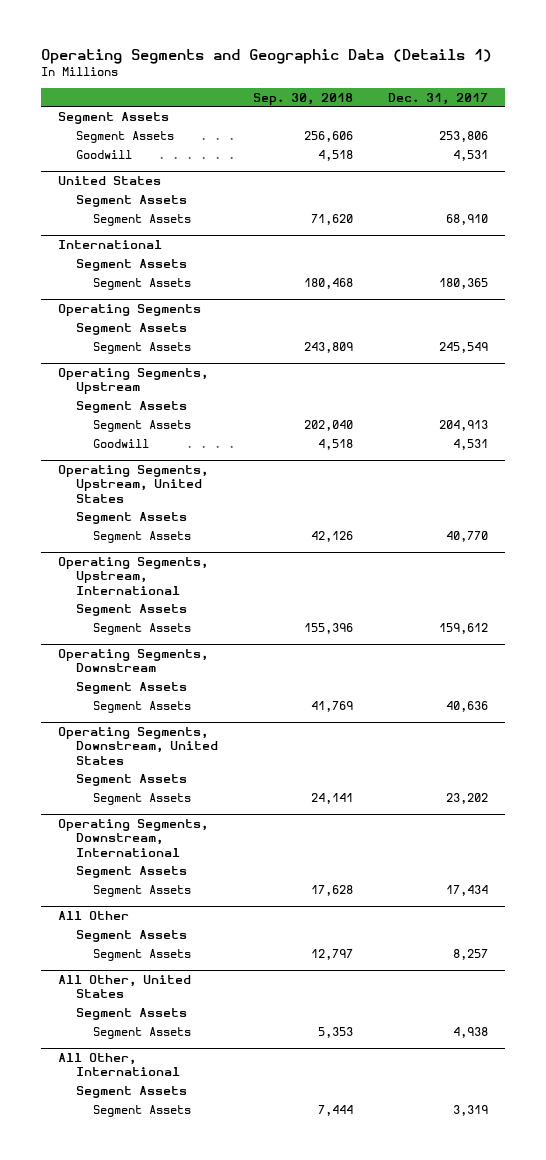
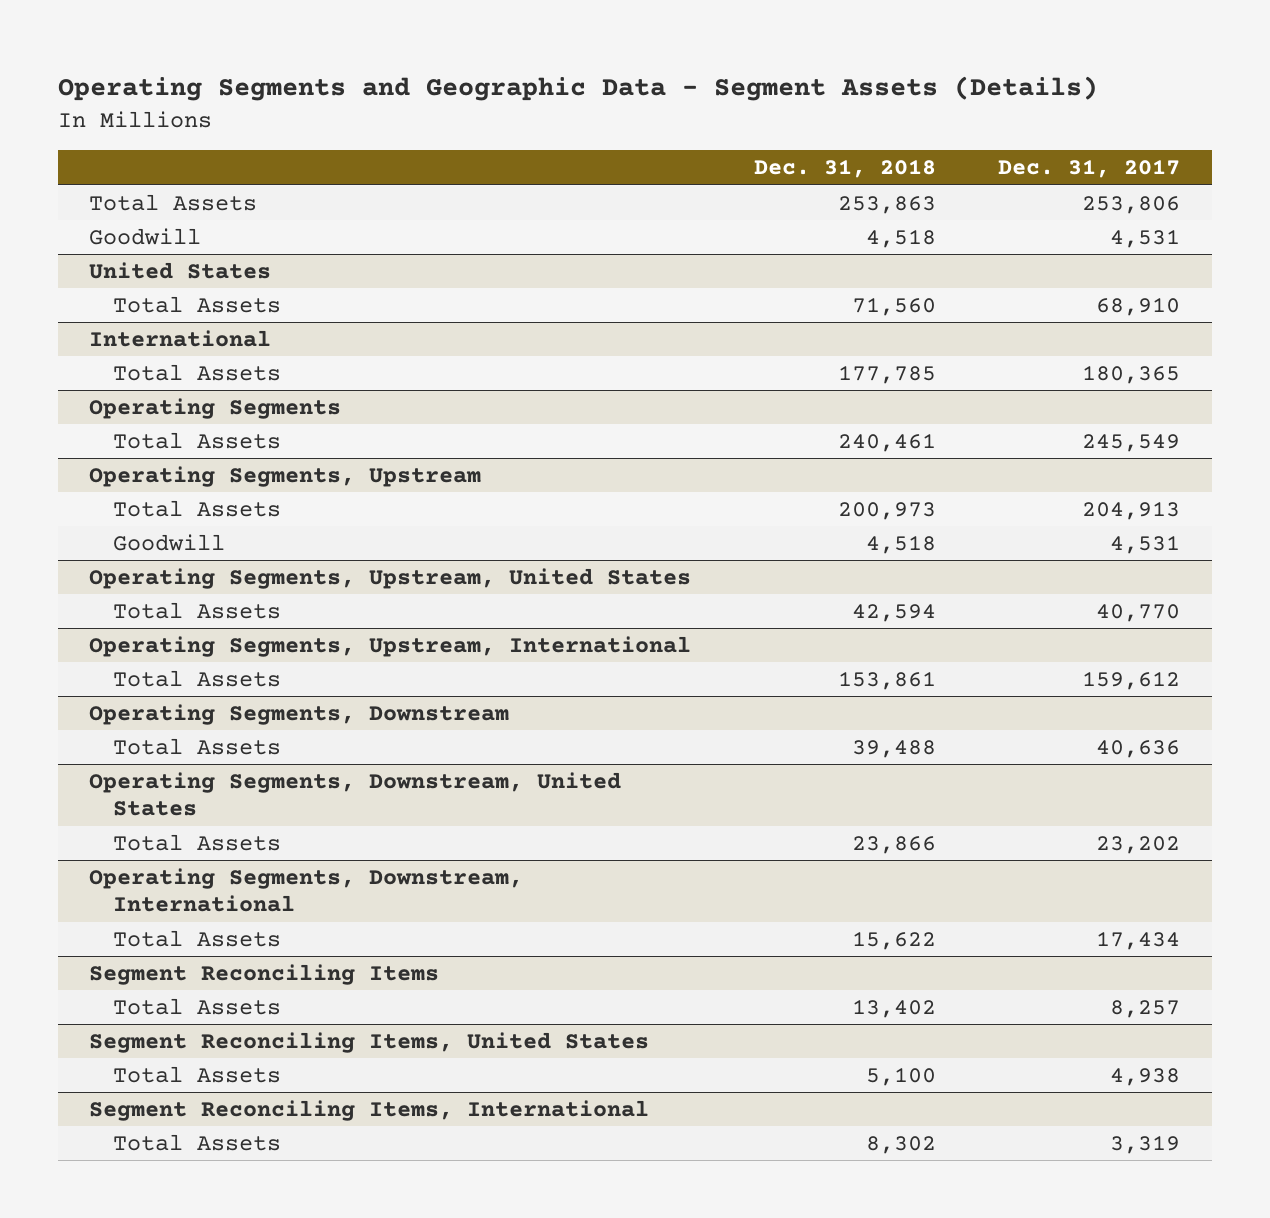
- Operating Segments and Geographic Data (Details 1)
+ Operating Segments and Geographic Data - Segment Assets (Details)
- | Sep. 30, 2018 | Dec. 31, 2017
+ | Dec. 31, 2018 | Dec. 31, 2017
- Segment Assets
- Segment Assets | 256,606 | 253,806
+ Total Assets | 253,863 | 253,806
@ United States
- Segment Assets
- Segment Assets | 71,620 | 68,910
+ Total Assets | 71,560 | 68,910
@ International
- Segment Assets
- Segment Assets | 180,468 | 180,365
+ Total Assets | 177,785 | 180,365
@ Operating Segments
- Segment Assets
- Segment Assets | 243,809 | 245,549
+ Total Assets | 240,461 | 245,549
@ Operating Segments, Upstream
- Segment Assets
- Segment Assets | 202,040 | 204,913
+ Total Assets | 200,973 | 204,913
@ Operating Segments, Upstream, United States
- Segment Assets
- Segment Assets | 42,126 | 40,770
+ Total Assets | 42,594 | 40,770
@ Operating Segments, Upstream, International
- Segment Assets
- Segment Assets | 155,396 | 159,612
+ Total Assets | 153,861 | 159,612
@ Operating Segments, Downstream
- Segment Assets
- Segment Assets | 41,769 | 40,636
+ Total Assets | 39,488 | 40,636
@ Operating Segments, Downstream, United States
- Segment Assets
- Segment Assets | 24,141 | 23,202
+ Total Assets | 23,866 | 23,202
@ Operating Segments, Downstream, International
- Segment Assets
- Segment Assets | 17,628 | 17,434
- All Other
- Segment Assets
- Segment Assets | 12,797 | 8,257
- All Other, United States
- Segment Assets
- Segment Assets | 5,353 | 4,938
- All Other, International
- Segment Assets
- Segment Assets | 7,444 | 3,319
@ Operating Segments, Downstream, International
+ Total Assets | 15,622 | 17,434
+ Segment Reconciling Items
+ Total Assets | 13,402 | 8,257
+ Segment Reconciling Items, United States
+ Total Assets | 5,100 | 4,938
+ Segment Reconciling Items, International
+ Total Assets | 8,302 | 3,319

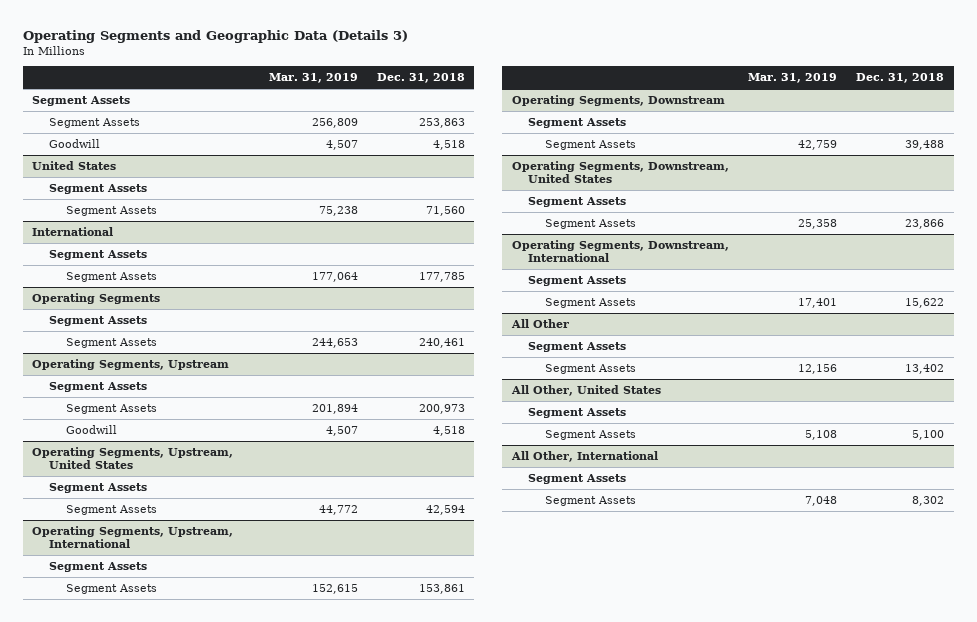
- Operating Segments and Geographic Data - Segment Assets (Details)
+ Operating Segments and Geographic Data (Details 3)
- | Dec. 31, 2018 | Dec. 31, 2017
+ | Mar. 31, 2019 | Dec. 31, 2018
- Total Assets | 253,863 | 253,806
+ Segment Assets
+ Segment Assets | 256,809 | 253,863
@ United States
- Total Assets | 71,560 | 68,910
+ Segment Assets
+ Segment Assets | 75,238 | 71,560
@ International
- Total Assets | 177,785 | 180,365
+ Segment Assets
+ Segment Assets | 177,064 | 177,785
@ Operating Segments
- Total Assets | 240,461 | 245,549
+ Segment Assets
+ Segment Assets | 244,653 | 240,461
@ Operating Segments, Upstream
- Total Assets | 200,973 | 204,913
+ Segment Assets
+ Segment Assets | 201,894 | 200,973
@ Operating Segments, Upstream, United States
- Total Assets | 42,594 | 40,770
+ Segment Assets
+ Segment Assets | 44,772 | 42,594
@ Operating Segments, Upstream, International
- Total Assets | 153,861 | 159,612
+ Segment Assets
+ Segment Assets | 152,615 | 153,861
@ Operating Segments, Downstream
- Total Assets | 39,488 | 40,636
+ Segment Assets
+ Segment Assets | 42,759 | 39,488
@ Operating Segments, Downstream, United States
- Total Assets | 23,866 | 23,202
+ Segment Assets
+ Segment Assets | 25,358 | 23,866
@ Operating Segments, Downstream, International
- Total Assets | 15,622 | 17,434
- Segment Reconciling Items
- Total Assets | 13,402 | 8,257
- Segment Reconciling Items, United States
- Total Assets | 5,100 | 4,938
- Segment Reconciling Items, International
- Total Assets | 8,302 | 3,319
@ Operating Segments, Downstream, International
+ Segment Assets
+ Segment Assets | 17,401 | 15,622
+ All Other
+ Segment Assets
+ Segment Assets | 12,156 | 13,402
+ All Other, United States
+ Segment Assets
+ Segment Assets | 5,108 | 5,100
+ All Other, International
+ Segment Assets
+ Segment Assets | 7,048 | 8,302

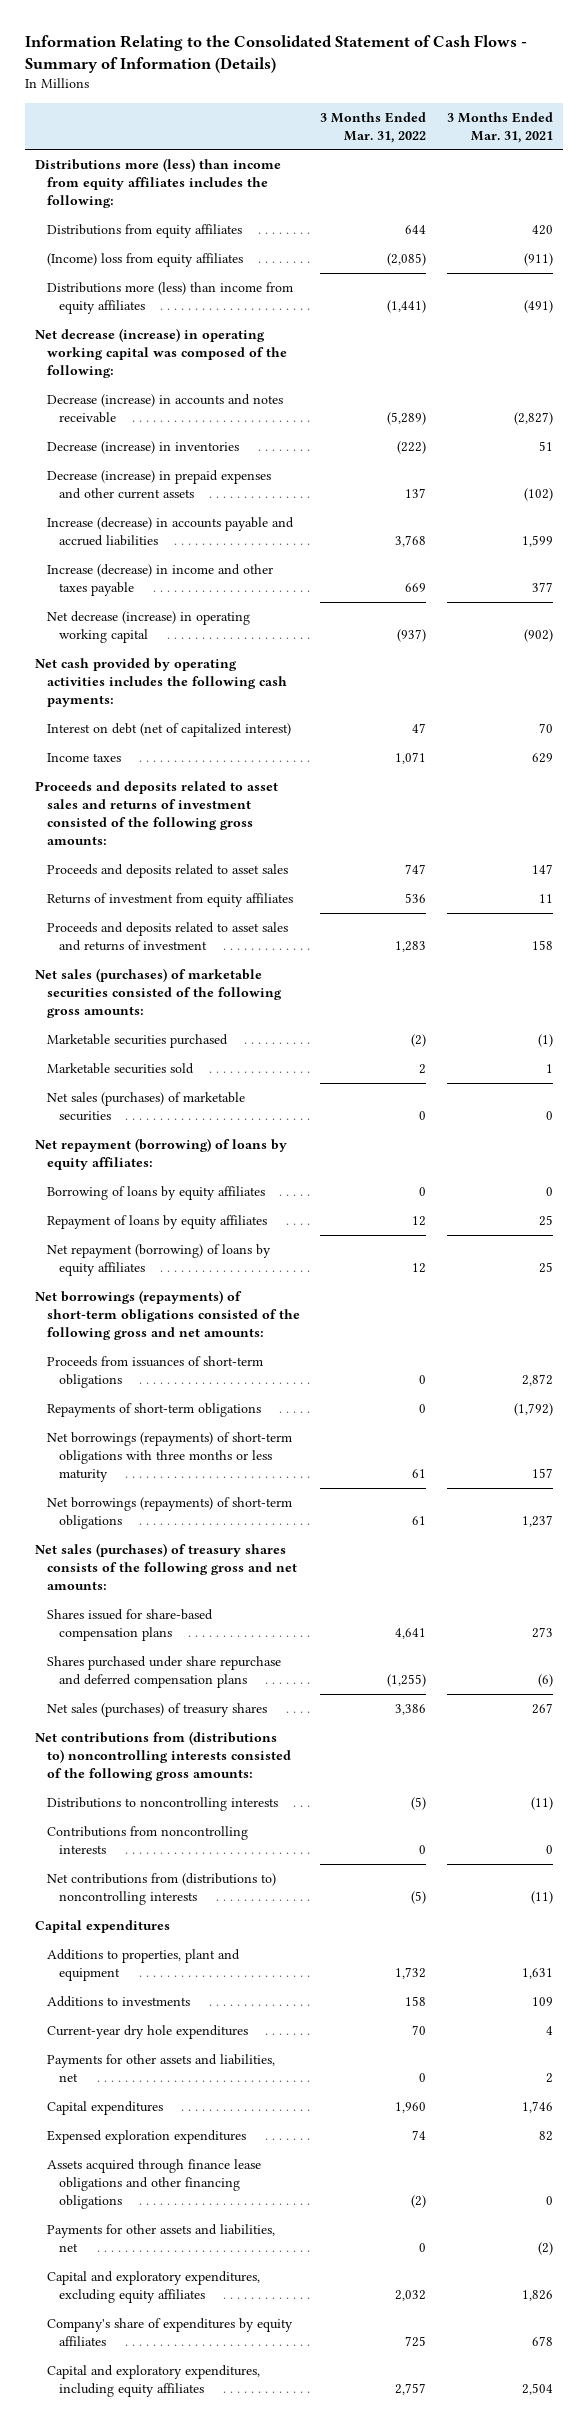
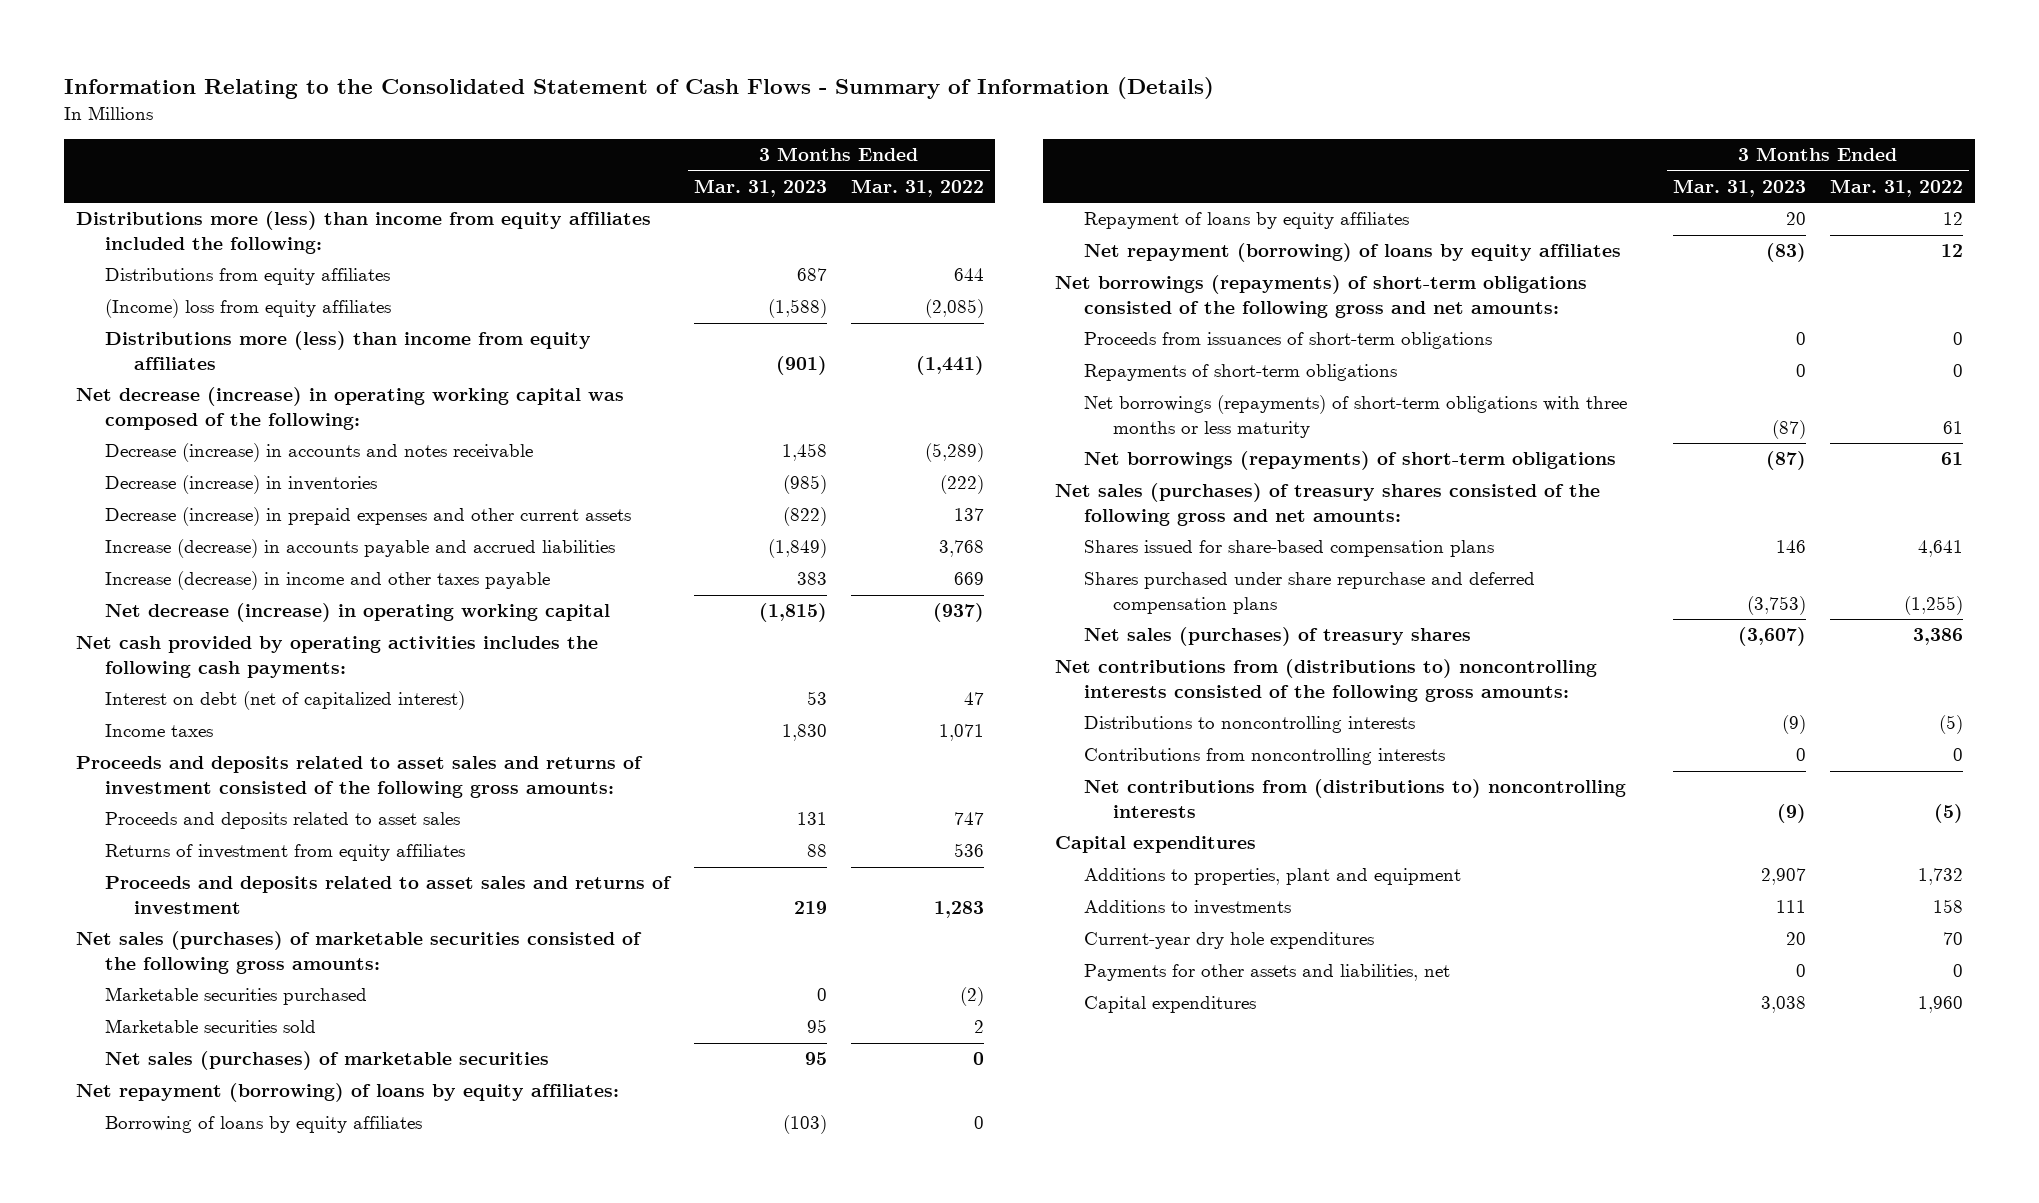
- | 3 Months Ended Mar. 31, 2022 | 3 Months Ended Mar. 31, 2021
+ | 3 Months Ended Mar. 31, 2023 | 3 Months Ended Mar. 31, 2022
- Distributions more (less) than income from equity affiliates includes the following:
+ Distributions more (less) than income from equity affiliates included the following:
- Net sales (purchases) of treasury shares consists of the following gross and net amounts:
+ Net sales (purchases) of treasury shares consisted of the following gross and net amounts:
- Expensed exploration expenditures | 74 | 82
- Assets acquired through finance lease obligations and other financing obligations | (2) | 0
- Payments for other assets and liabilities, net | 0 | (2)
- Capital and exploratory expenditures, excluding equity affiliates | 2,032 | 1,826
- Company's share of expenditures by equity affiliates | 725 | 678
- Capital and exploratory expenditures, including equity affiliates | 2,757 | 2,504

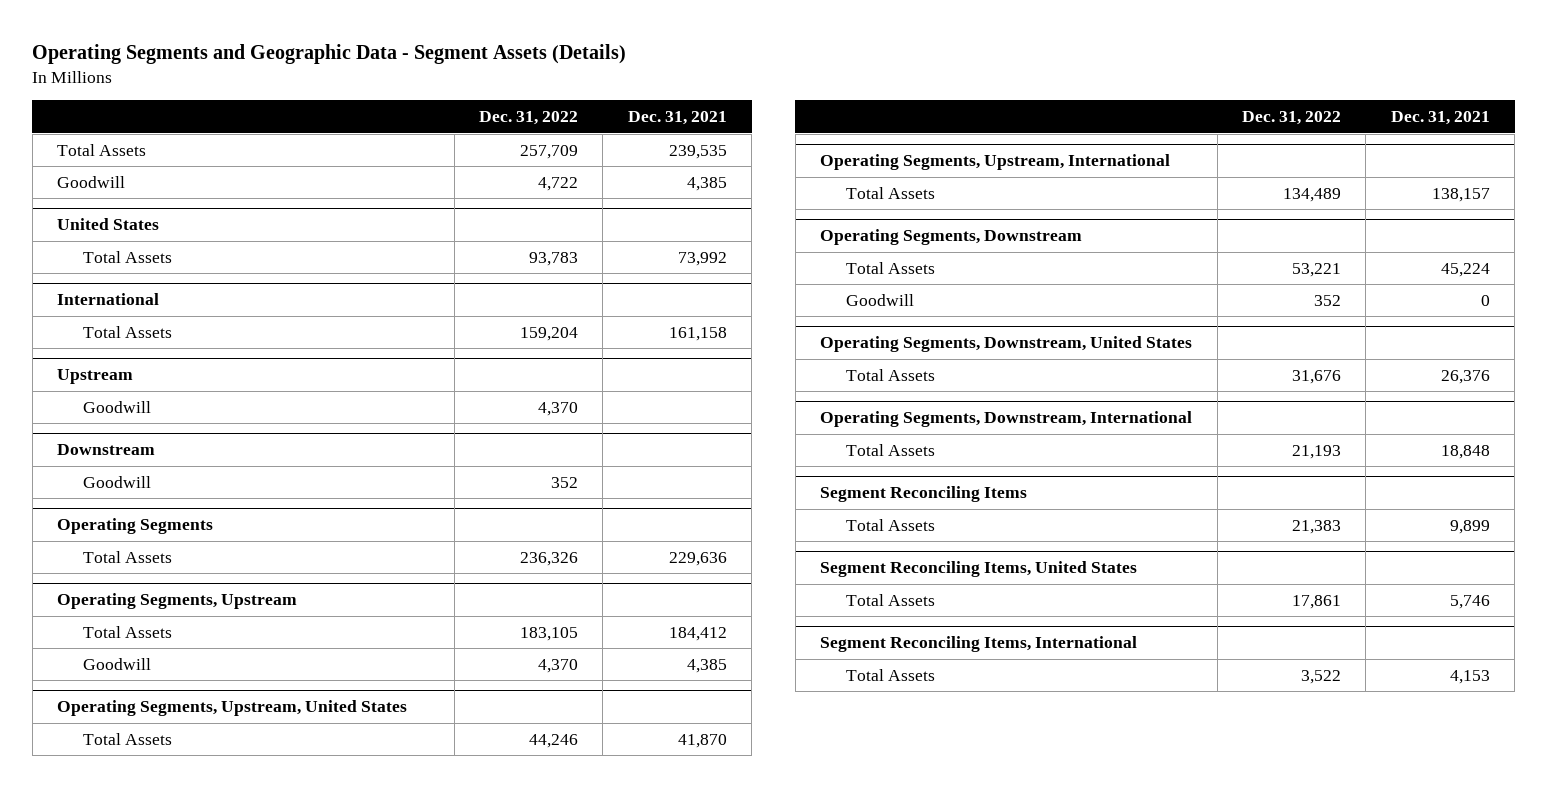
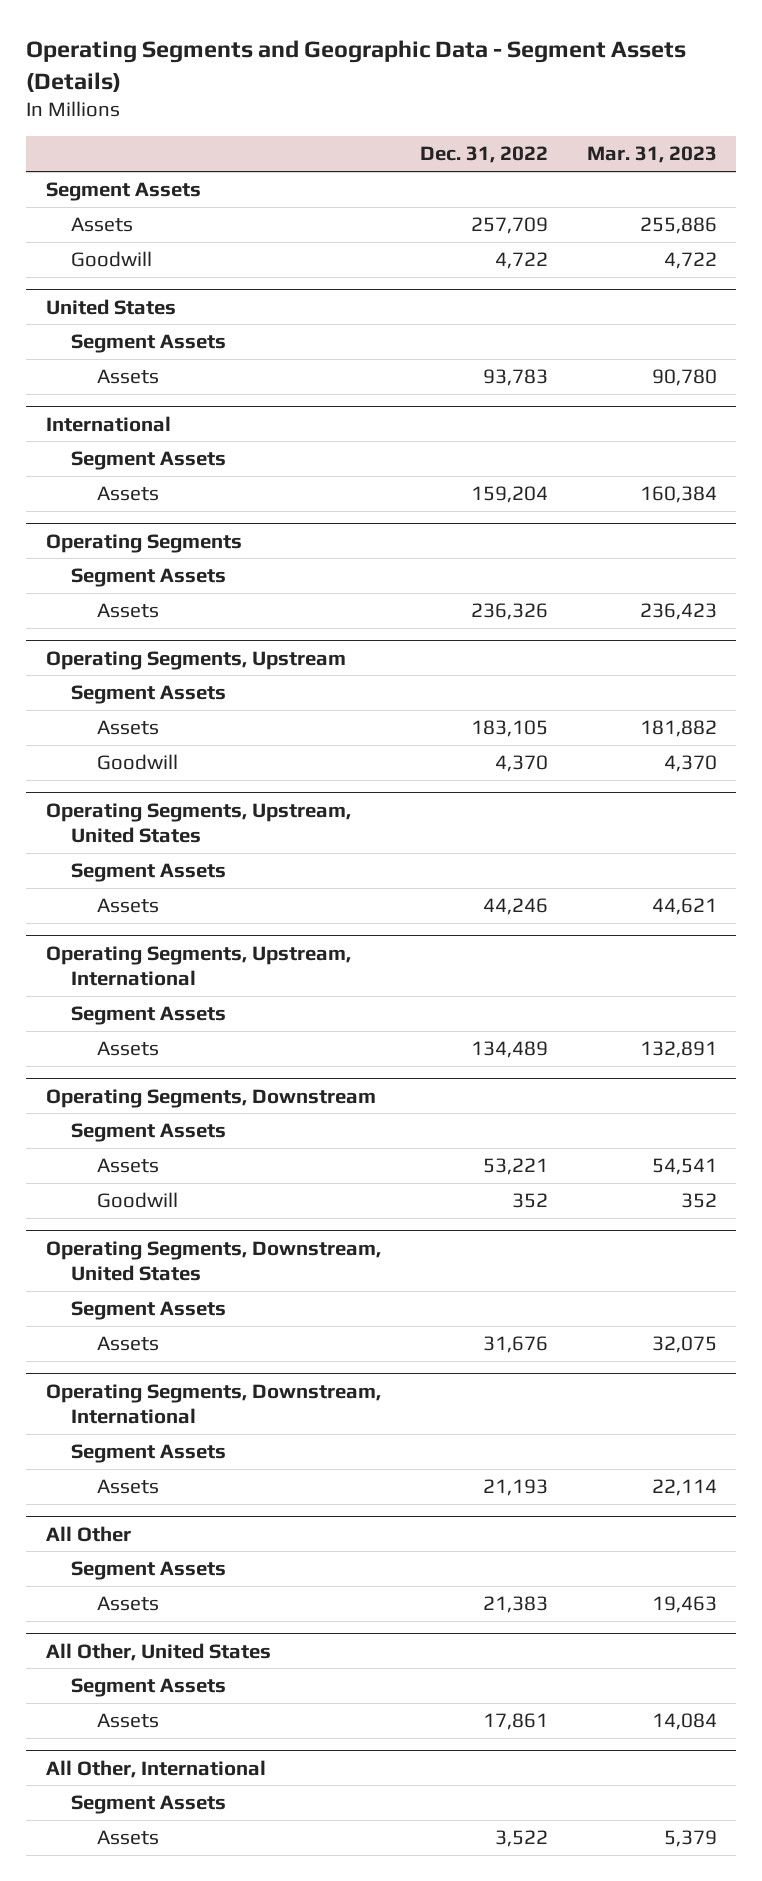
- | Dec. 31, 2022 | Dec. 31, 2021
+ | Dec. 31, 2022 | Mar. 31, 2023
- Total Assets | 257,709 | 239,535
+ Segment Assets
+ Assets | 257,709 | 255,886
@ United States
- Total Assets | 93,783 | 73,992
+ Segment Assets
+ Assets | 93,783 | 90,780
@ International
- Total Assets | 159,204 | 161,158
- Upstream
- Goodwill | 4,370 |
- Downstream
- Goodwill | 352 |
@ International
+ Segment Assets
+ Assets | 159,204 | 160,384
@ Operating Segments
- Total Assets | 236,326 | 229,636
+ Segment Assets
+ Assets | 236,326 | 236,423
@ Operating Segments, Upstream
- Total Assets | 183,105 | 184,412
+ Segment Assets
+ Assets | 183,105 | 181,882
@ Operating Segments, Upstream, United States
- Total Assets | 44,246 | 41,870
+ Segment Assets
+ Assets | 44,246 | 44,621
@ Operating Segments, Upstream, International
- Total Assets | 134,489 | 138,157
+ Segment Assets
+ Assets | 134,489 | 132,891
@ Operating Segments, Downstream
- Total Assets | 53,221 | 45,224
+ Segment Assets
+ Assets | 53,221 | 54,541
@ Operating Segments, Downstream, United States
- Total Assets | 31,676 | 26,376
+ Segment Assets
+ Assets | 31,676 | 32,075
@ Operating Segments, Downstream, International
- Total Assets | 21,193 | 18,848
- Segment Reconciling Items
- Total Assets | 21,383 | 9,899
- Segment Reconciling Items, United States
- Total Assets | 17,861 | 5,746
- Segment Reconciling Items, International
- Total Assets | 3,522 | 4,153
@ Operating Segments, Downstream, International
+ Segment Assets
+ Assets | 21,193 | 22,114
+ All Other
+ Segment Assets
+ Assets | 21,383 | 19,463
+ All Other, United States
+ Segment Assets
+ Assets | 17,861 | 14,084
+ All Other, International
+ Segment Assets
+ Assets | 3,522 | 5,379

